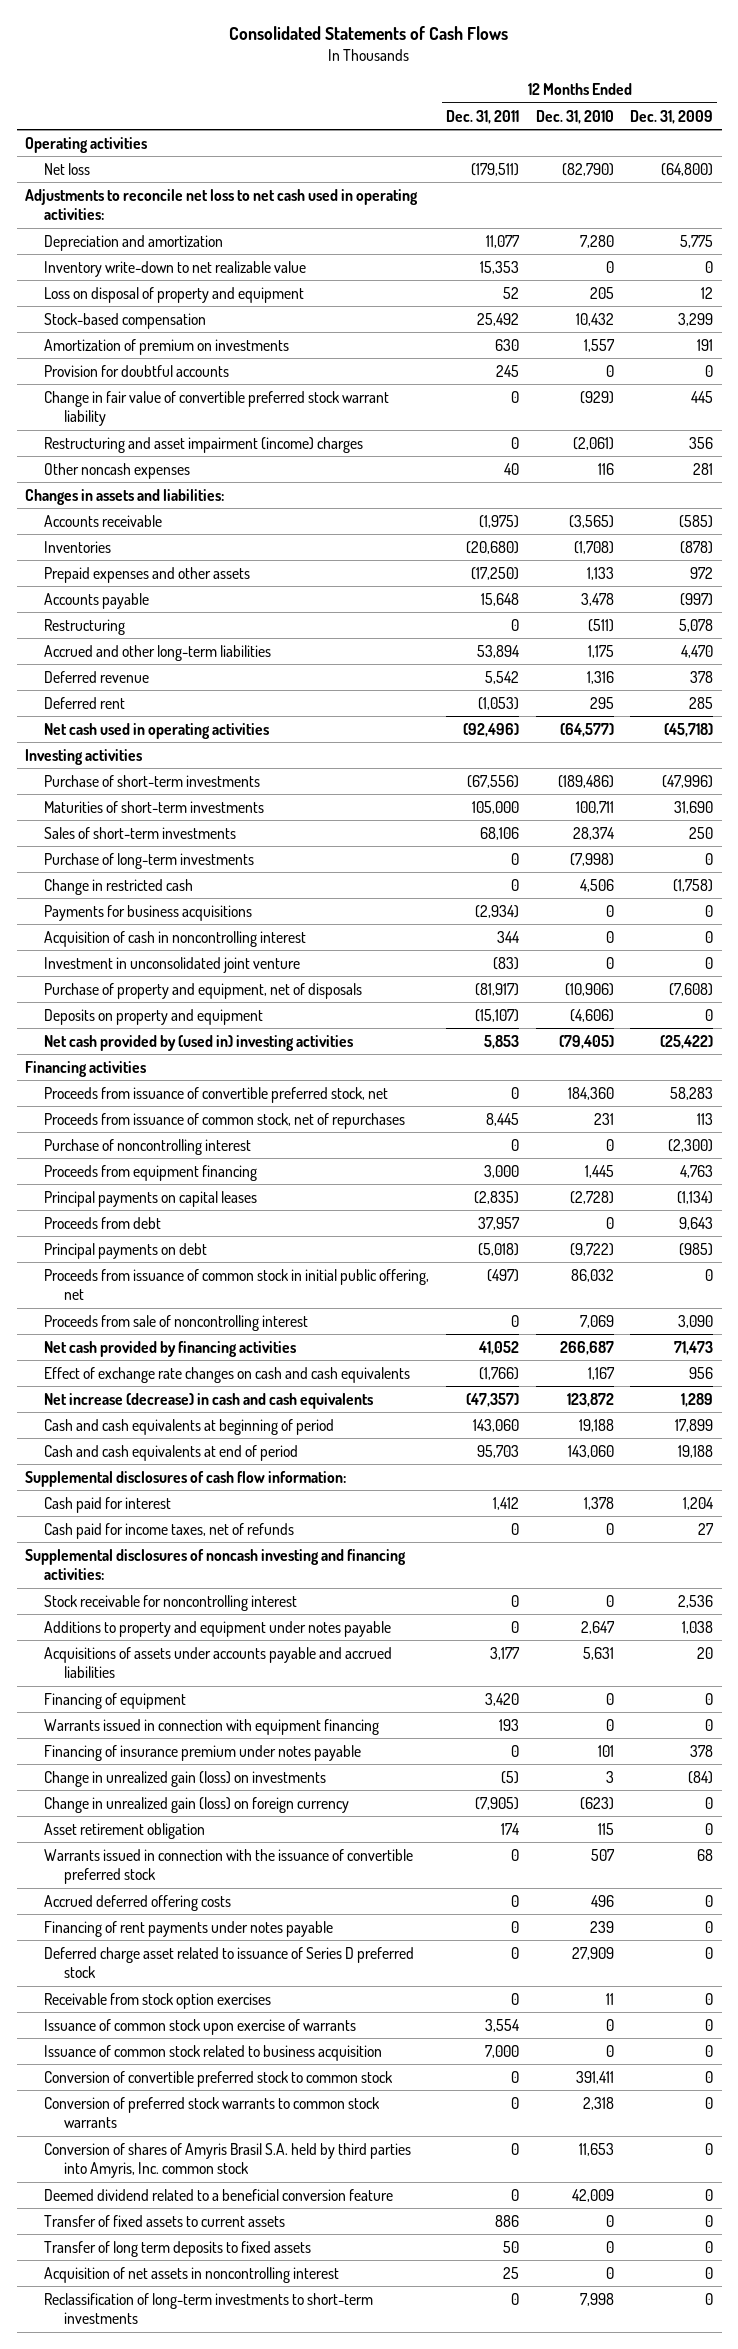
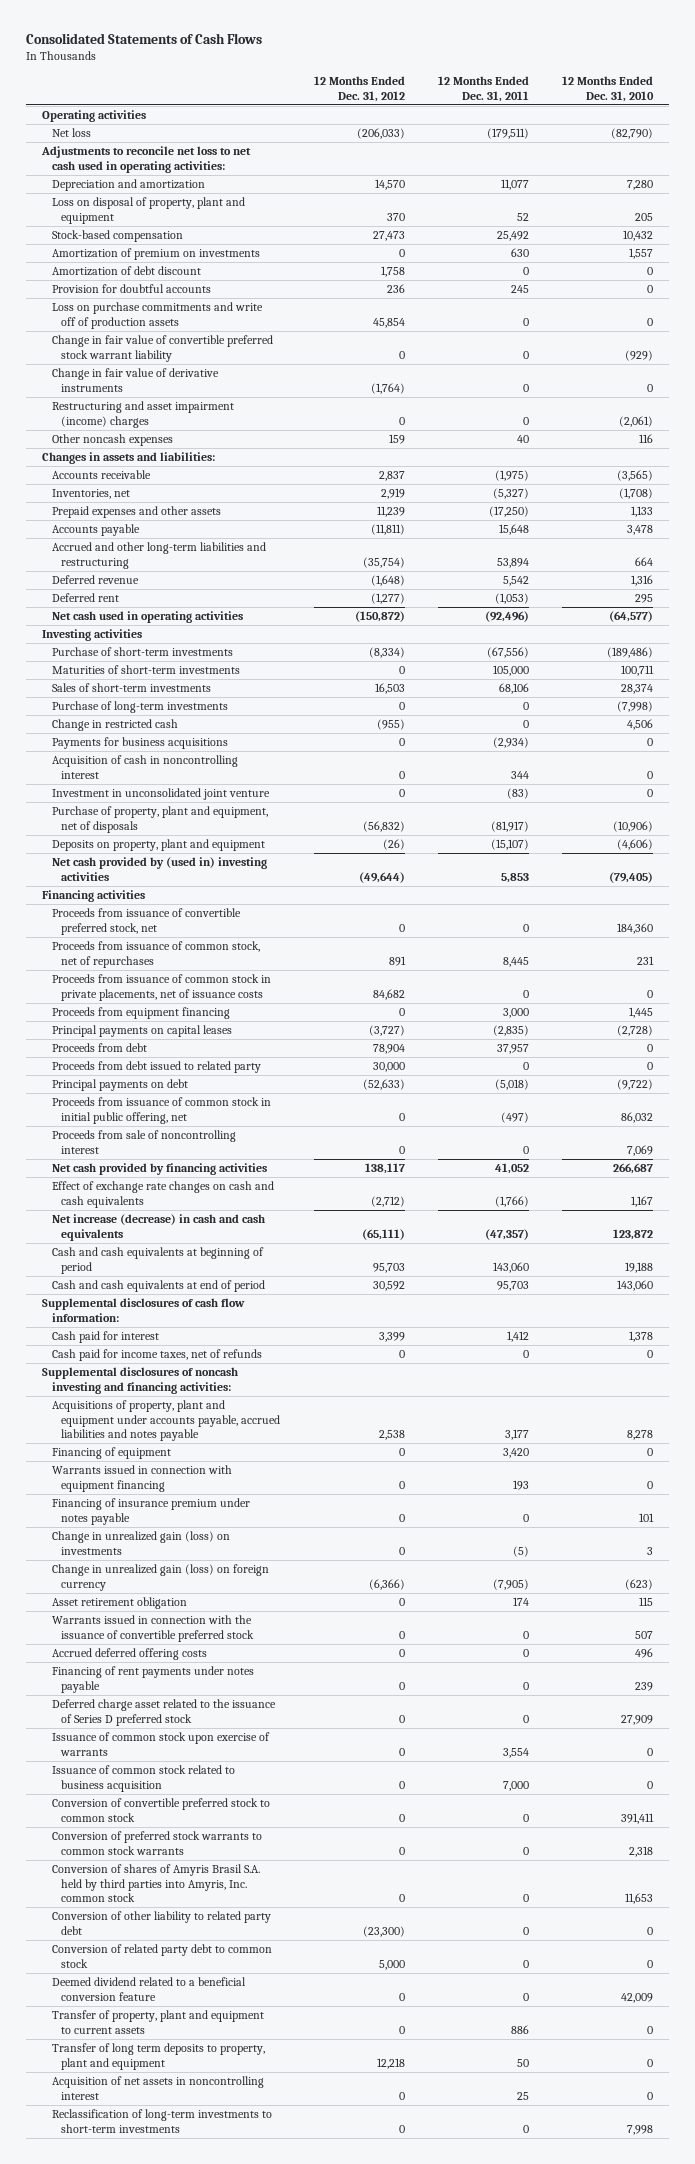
- | 12 Months Ended Dec. 31, 2011 | 12 Months Ended Dec. 31, 2010 | 12 Months Ended Dec. 31, 2009
+ | 12 Months Ended Dec. 31, 2012 | 12 Months Ended Dec. 31, 2011 | 12 Months Ended Dec. 31, 2010
- Inventory write-down to net realizable value | 15,353 | 0 | 0
- Loss on disposal of property and equipment | 52 | 205 | 12
+ Loss on disposal of property, plant and equipment | 370 | 52 | 205
+ Amortization of debt discount | 1,758 | 0 | 0
+ Loss on purchase commitments and write off of production assets | 45,854 | 0 | 0
+ Change in fair value of derivative instruments | (1,764) | 0 | 0
- Inventories | (20,680) | (1,708) | (878)
+ Inventories, net | 2,919 | (5,327) | (1,708)
- Restructuring | 0 | (511) | 5,078
- Accrued and other long-term liabilities | 53,894 | 1,175 | 4,470
+ Accrued and other long-term liabilities and restructuring | (35,754) | 53,894 | 664
- Purchase of property and equipment, net of disposals | (81,917) | (10,906) | (7,608)
- Deposits on property and equipment | (15,107) | (4,606) | 0
+ Purchase of property, plant and equipment, net of disposals | (56,832) | (81,917) | (10,906)
+ Deposits on property, plant and equipment | (26) | (15,107) | (4,606)
- Purchase of noncontrolling interest | 0 | 0 | (2,300)
+ Proceeds from issuance of common stock in private placements, net of issuance costs | 84,682 | 0 | 0
+ Proceeds from debt issued to related party | 30,000 | 0 | 0
- Stock receivable for noncontrolling interest | 0 | 0 | 2,536
- Additions to property and equipment under notes payable | 0 | 2,647 | 1,038
- Acquisitions of assets under accounts payable and accrued liabilities | 3,177 | 5,631 | 20
+ Acquisitions of property, plant and equipment under accounts payable, accrued liabilities and notes payable | 2,538 | 3,177 | 8,278
- Deferred charge asset related to issuance of Series D preferred stock | 0 | 27,909 | 0
- Receivable from stock option exercises | 0 | 11 | 0
+ Deferred charge asset related to the issuance of Series D preferred stock | 0 | 0 | 27,909
+ Conversion of other liability to related party debt | (23,300) | 0 | 0
+ Conversion of related party debt to common stock | 5,000 | 0 | 0
- Transfer of fixed assets to current assets | 886 | 0 | 0
- Transfer of long term deposits to fixed assets | 50 | 0 | 0
+ Transfer of property, plant and equipment to current assets | 0 | 886 | 0
+ Transfer of long term deposits to property, plant and equipment | 12,218 | 50 | 0

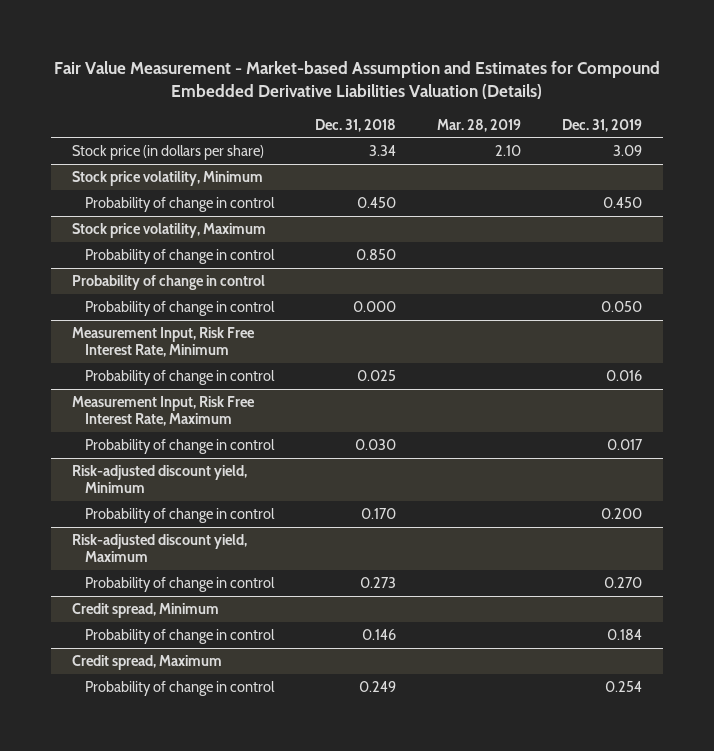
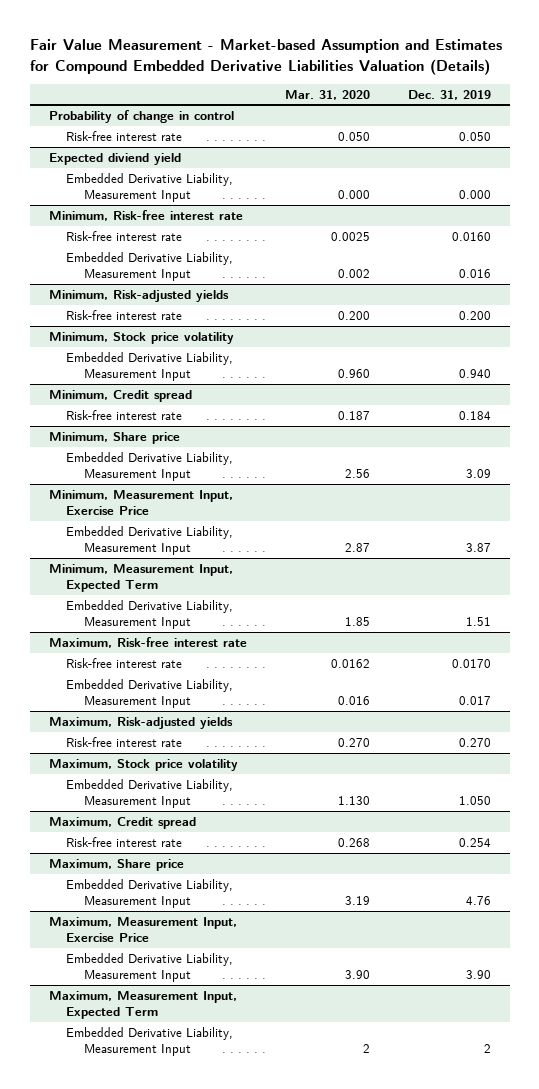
- | Dec. 31, 2018 | Mar. 28, 2019 | Dec. 31, 2019
+ | Mar. 31, 2020 | Dec. 31, 2019
- Stock price (in dollars per share) | 3.34 | 2.10 | 3.09
- Stock price volatility, Minimum
- Probability of change in control | 0.450 | | 0.450
- Stock price volatility, Maximum
- Probability of change in control | 0.850 | |
@ Probability of change in control
- Probability of change in control | 0.000 | | 0.050
- Measurement Input, Risk Free Interest Rate, Minimum
- Probability of change in control | 0.025 | | 0.016
- Measurement Input, Risk Free Interest Rate, Maximum
- Probability of change in control | 0.030 | | 0.017
- Risk-adjusted discount yield, Minimum
- Probability of change in control | 0.170 | | 0.200
- Risk-adjusted discount yield, Maximum
- Probability of change in control | 0.273 | | 0.270
- Credit spread, Minimum
- Probability of change in control | 0.146 | | 0.184
- Credit spread, Maximum
- Probability of change in control | 0.249 | | 0.254
@ Probability of change in control
+ Risk-free interest rate | 0.050 | 0.050
+ Expected diviend yield
+ Embedded Derivative Liability, Measurement Input | 0.000 | 0.000
+ Minimum, Risk-free interest rate
+ Risk-free interest rate | 0.0025 | 0.0160
+ Embedded Derivative Liability, Measurement Input | 0.002 | 0.016
+ Minimum, Risk-adjusted yields
+ Risk-free interest rate | 0.200 | 0.200
+ Minimum, Stock price volatility
+ Embedded Derivative Liability, Measurement Input | 0.960 | 0.940
+ Minimum, Credit spread
+ Risk-free interest rate | 0.187 | 0.184
+ Minimum, Share price
+ Embedded Derivative Liability, Measurement Input | 2.56 | 3.09
+ Minimum, Measurement Input, Exercise Price
+ Embedded Derivative Liability, Measurement Input | 2.87 | 3.87
+ Minimum, Measurement Input, Expected Term
+ Embedded Derivative Liability, Measurement Input | 1.85 | 1.51
+ Maximum, Risk-free interest rate
+ Risk-free interest rate | 0.0162 | 0.0170
+ Embedded Derivative Liability, Measurement Input | 0.016 | 0.017
+ Maximum, Risk-adjusted yields
+ Risk-free interest rate | 0.270 | 0.270
+ Maximum, Stock price volatility
+ Embedded Derivative Liability, Measurement Input | 1.130 | 1.050
+ Maximum, Credit spread
+ Risk-free interest rate | 0.268 | 0.254
+ Maximum, Share price
+ Embedded Derivative Liability, Measurement Input | 3.19 | 4.76
+ Maximum, Measurement Input, Exercise Price
+ Embedded Derivative Liability, Measurement Input | 3.90 | 3.90
+ Maximum, Measurement Input, Expected Term
+ Embedded Derivative Liability, Measurement Input | 2 | 2

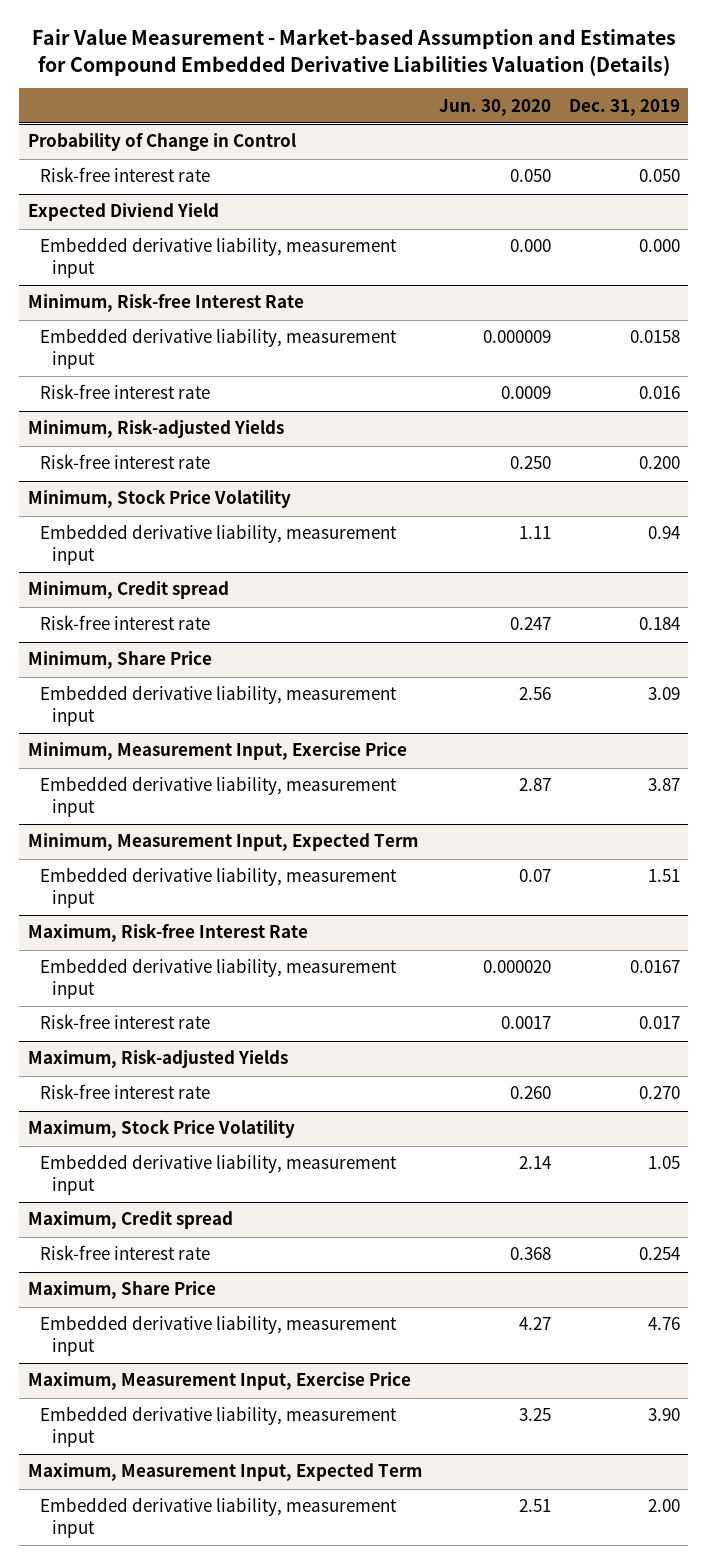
- | Mar. 31, 2020 | Dec. 31, 2019
+ | Jun. 30, 2020 | Dec. 31, 2019
- Probability of change in control
+ Probability of Change in Control
- Expected diviend yield
- Embedded Derivative Liability, Measurement Input | 0.000 | 0.000
- Minimum, Risk-free interest rate
- Risk-free interest rate | 0.0025 | 0.0160
- Embedded Derivative Liability, Measurement Input | 0.002 | 0.016
- Minimum, Risk-adjusted yields
+ Expected Diviend Yield
+ Embedded derivative liability, measurement input | 0.000 | 0.000
+ Minimum, Risk-free Interest Rate
+ Embedded derivative liability, measurement input | 0.000009 | 0.0158
+ Risk-free interest rate | 0.0009 | 0.016
+ Minimum, Risk-adjusted Yields
- Minimum, Stock price volatility
- Embedded Derivative Liability, Measurement Input | 0.960 | 0.940
+ Minimum, Stock Price Volatility
+ Embedded derivative liability, measurement input | 1.11 | 0.94
- Minimum, Share price
- Embedded Derivative Liability, Measurement Input | 2.56 | 3.09
+ Minimum, Share Price
+ Embedded derivative liability, measurement input | 2.56 | 3.09
@ Minimum, Measurement Input, Exercise Price
- Embedded Derivative Liability, Measurement Input | 2.87 | 3.87
+ Embedded derivative liability, measurement input | 2.87 | 3.87
@ Minimum, Measurement Input, Expected Term
- Embedded Derivative Liability, Measurement Input | 1.85 | 1.51
- Maximum, Risk-free interest rate
- Risk-free interest rate | 0.0162 | 0.0170
- Embedded Derivative Liability, Measurement Input | 0.016 | 0.017
- Maximum, Risk-adjusted yields
@ Minimum, Measurement Input, Expected Term
+ Embedded derivative liability, measurement input | 0.07 | 1.51
+ Maximum, Risk-free Interest Rate
+ Embedded derivative liability, measurement input | 0.000020 | 0.0167
+ Risk-free interest rate | 0.0017 | 0.017
+ Maximum, Risk-adjusted Yields
- Maximum, Stock price volatility
- Embedded Derivative Liability, Measurement Input | 1.130 | 1.050
+ Maximum, Stock Price Volatility
+ Embedded derivative liability, measurement input | 2.14 | 1.05
- Maximum, Share price
- Embedded Derivative Liability, Measurement Input | 3.19 | 4.76
+ Maximum, Share Price
+ Embedded derivative liability, measurement input | 4.27 | 4.76
@ Maximum, Measurement Input, Exercise Price
- Embedded Derivative Liability, Measurement Input | 3.90 | 3.90
+ Embedded derivative liability, measurement input | 3.25 | 3.90
@ Maximum, Measurement Input, Expected Term
- Embedded Derivative Liability, Measurement Input | 2 | 2
+ Embedded derivative liability, measurement input | 2.51 | 2.00

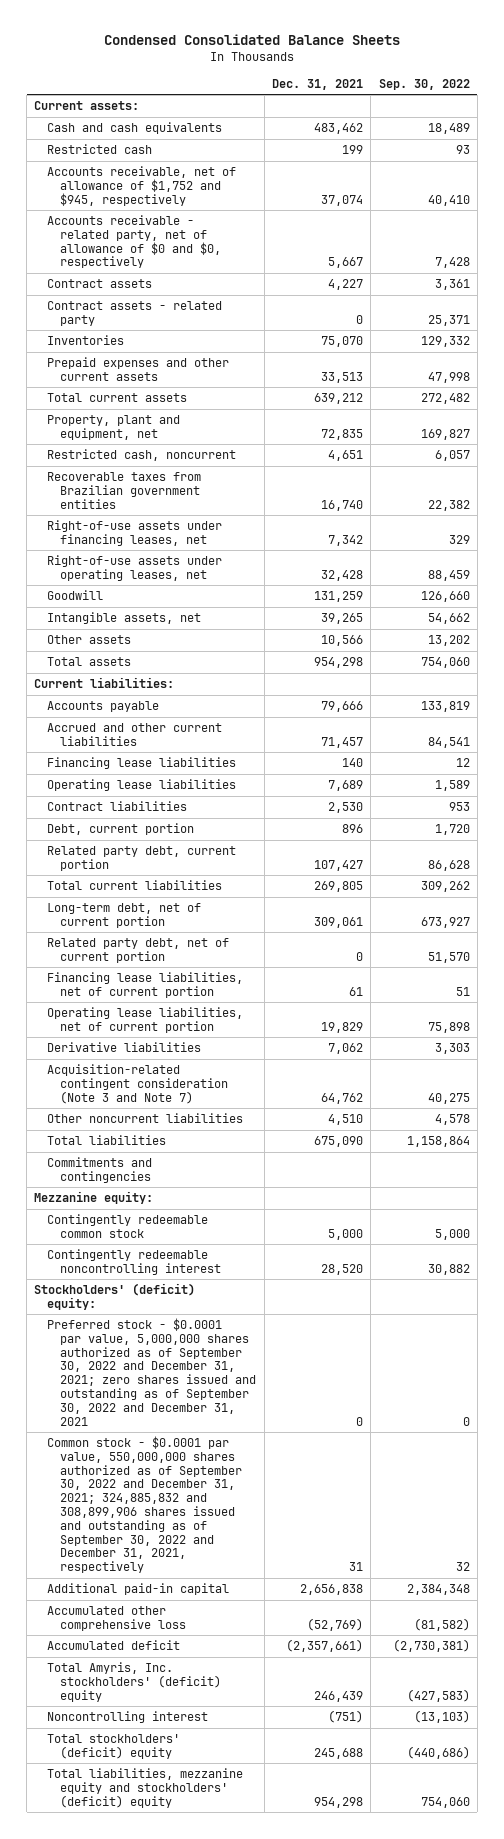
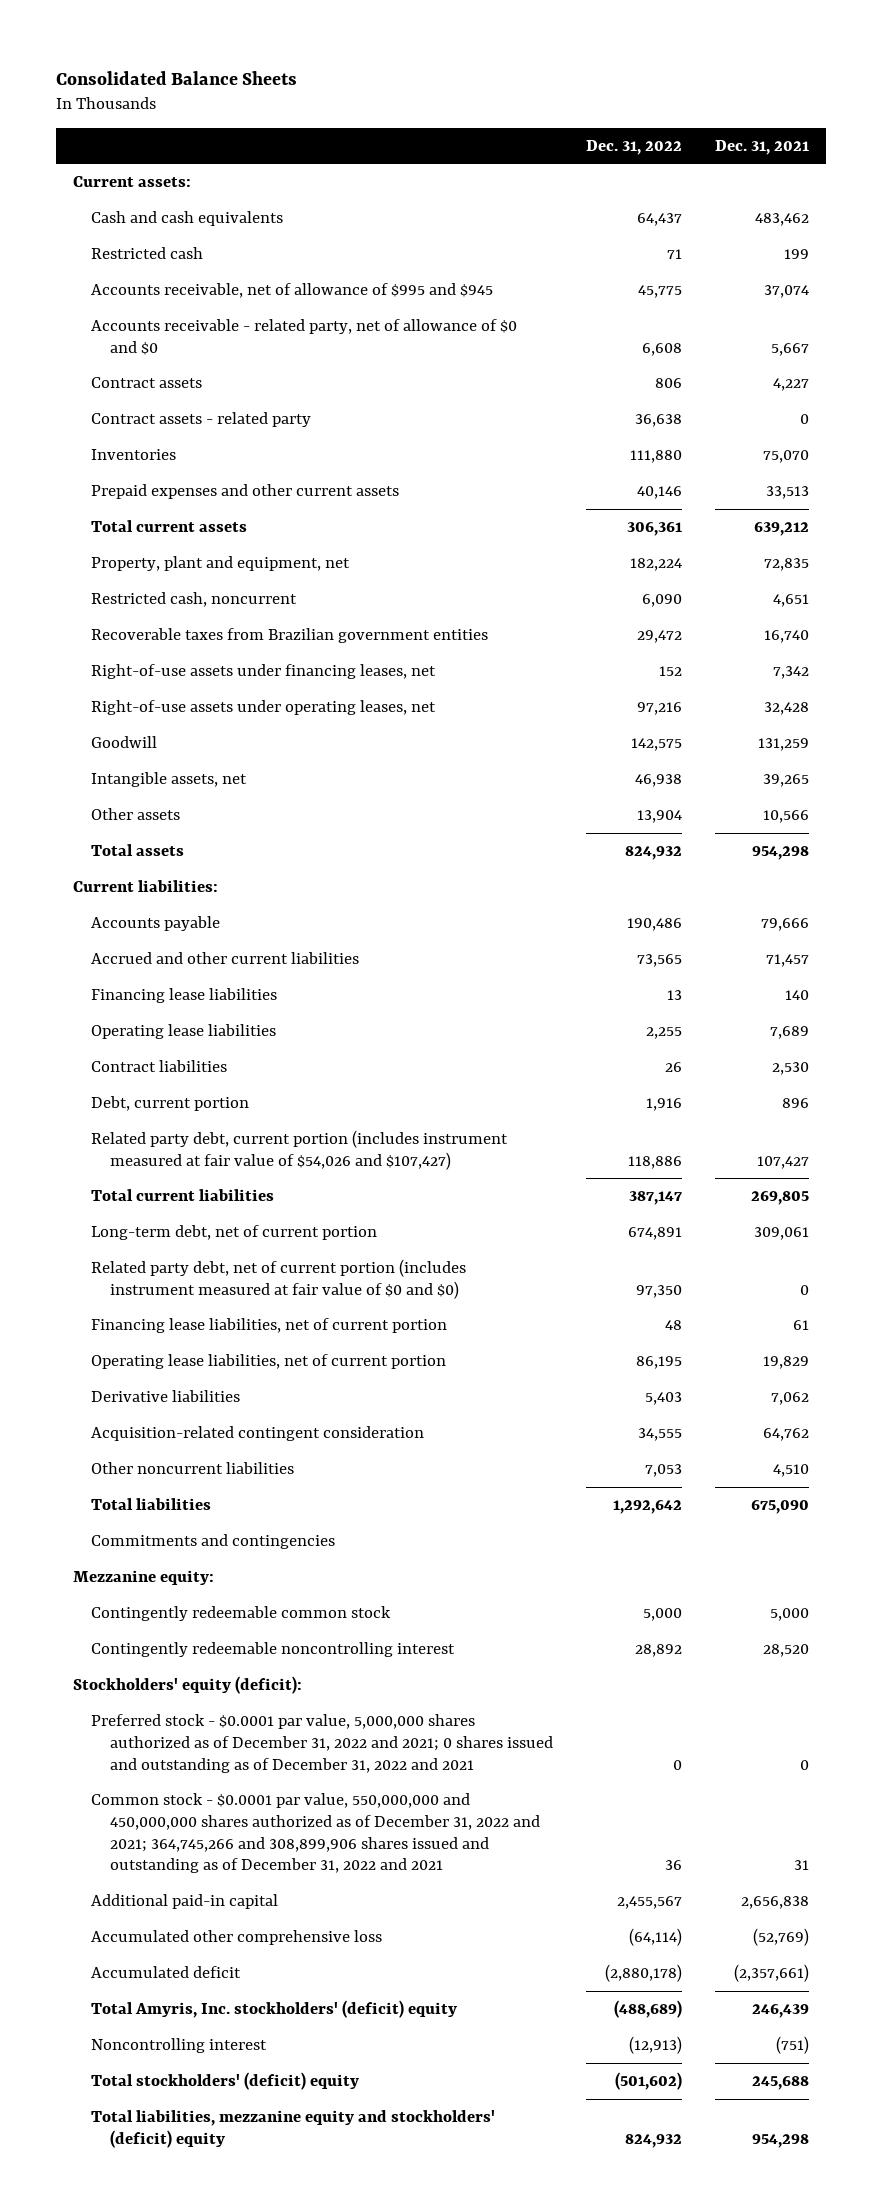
- Condensed Consolidated Balance Sheets
+ Consolidated Balance Sheets
- | Dec. 31, 2021 | Sep. 30, 2022
+ | Dec. 31, 2022 | Dec. 31, 2021
- Accounts receivable, net of allowance of $1,752 and $945, respectively | 37,074 | 40,410
- Accounts receivable - related party, net of allowance of $0 and $0, respectively | 5,667 | 7,428
+ Accounts receivable, net of allowance of $995 and $945 | 45,775 | 37,074
+ Accounts receivable - related party, net of allowance of $0 and $0 | 6,608 | 5,667
- Related party debt, current portion | 107,427 | 86,628
+ Related party debt, current portion (includes instrument measured at fair value of $54,026 and $107,427) | 118,886 | 107,427
- Related party debt, net of current portion | 0 | 51,570
+ Related party debt, net of current portion (includes instrument measured at fair value of $0 and $0) | 97,350 | 0
- Acquisition-related contingent consideration (Note 3 and Note 7) | 64,762 | 40,275
+ Acquisition-related contingent consideration | 34,555 | 64,762
- Stockholders' (deficit) equity:
- Preferred stock - $0.0001 par value, 5,000,000 shares authorized as of September 30, 2022 and December 31, 2021; zero shares issued and outstanding as of September 30, 2022 and December 31, 2021 | 0 | 0
- Common stock - $0.0001 par value, 550,000,000 shares authorized as of September 30, 2022 and December 31, 2021; 324,885,832 and 308,899,906 shares issued and outstanding as of September 30, 2022 and December 31, 2021, respectively | 31 | 32
+ Stockholders' equity (deficit):
+ Preferred stock - $0.0001 par value, 5,000,000 shares authorized as of December 31, 2022 and 2021; 0 shares issued and outstanding as of December 31, 2022 and 2021 | 0 | 0
+ Common stock - $0.0001 par value, 550,000,000 and 450,000,000 shares authorized as of December 31, 2022 and 2021; 364,745,266 and 308,899,906 shares issued and outstanding as of December 31, 2022 and 2021 | 36 | 31

